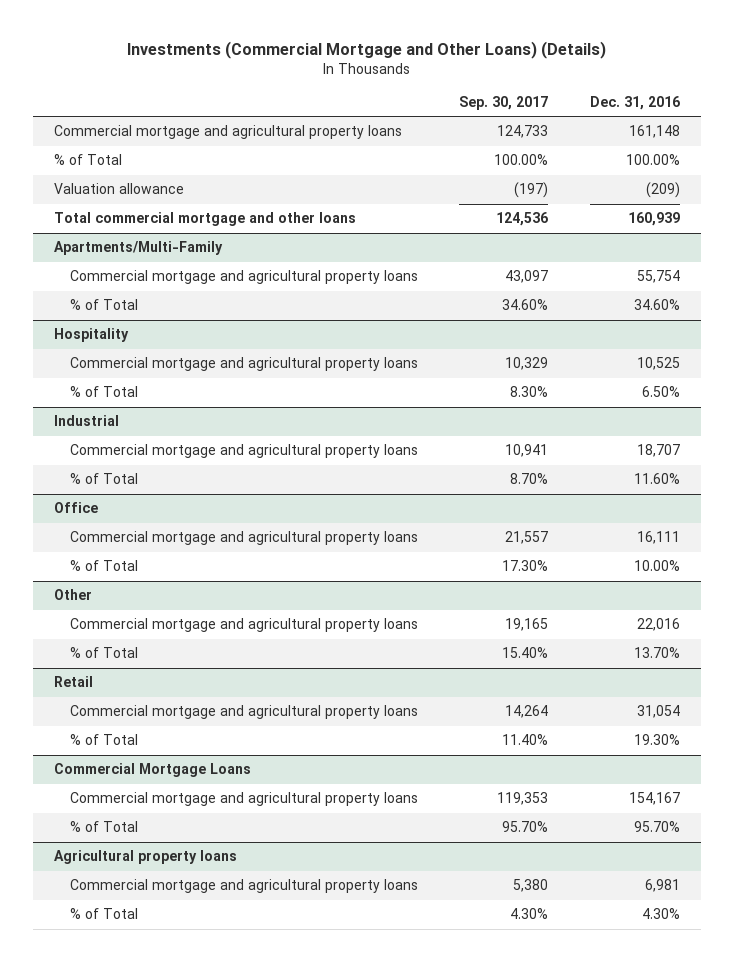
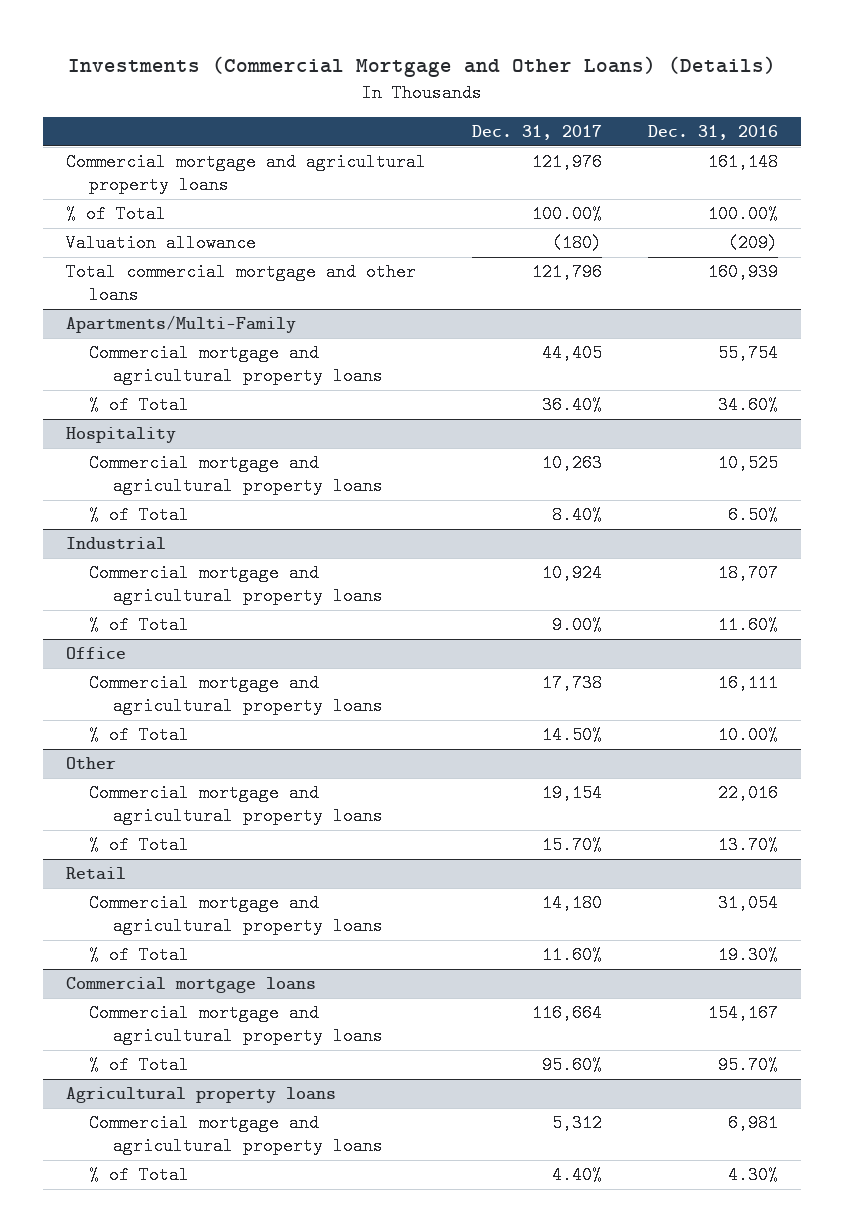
- | Sep. 30, 2017 | Dec. 31, 2016
+ | Dec. 31, 2017 | Dec. 31, 2016
- Commercial Mortgage Loans
+ Commercial mortgage loans

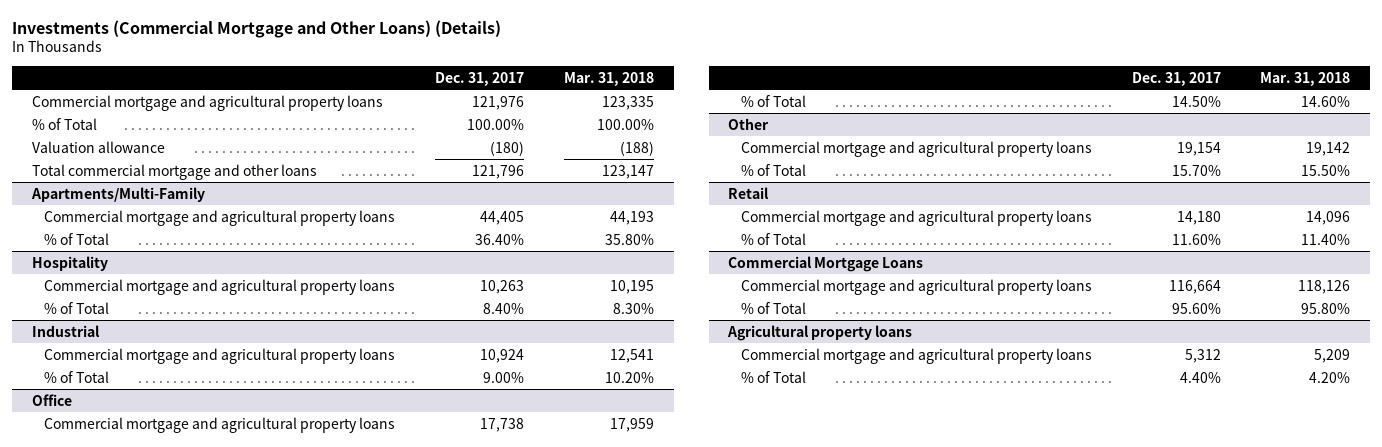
- | Dec. 31, 2017 | Dec. 31, 2016
+ | Dec. 31, 2017 | Mar. 31, 2018
- Commercial mortgage loans
+ Commercial Mortgage Loans

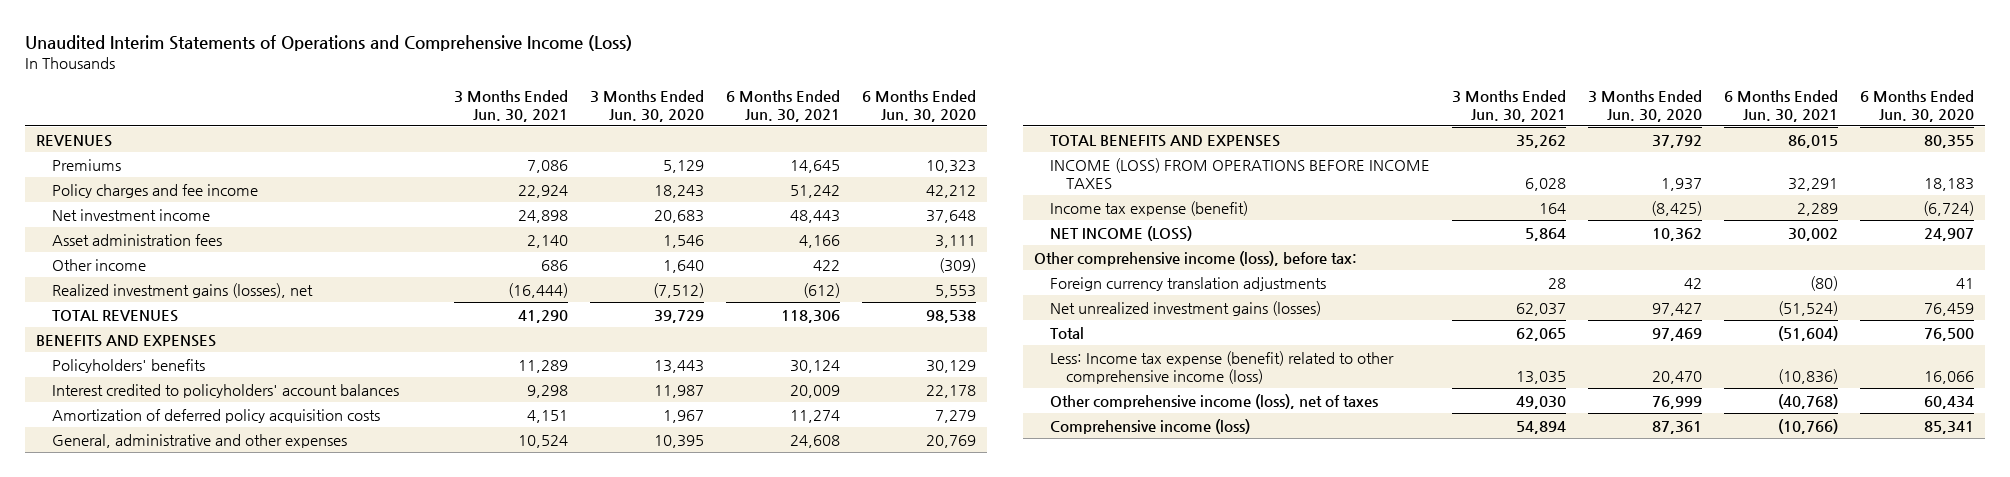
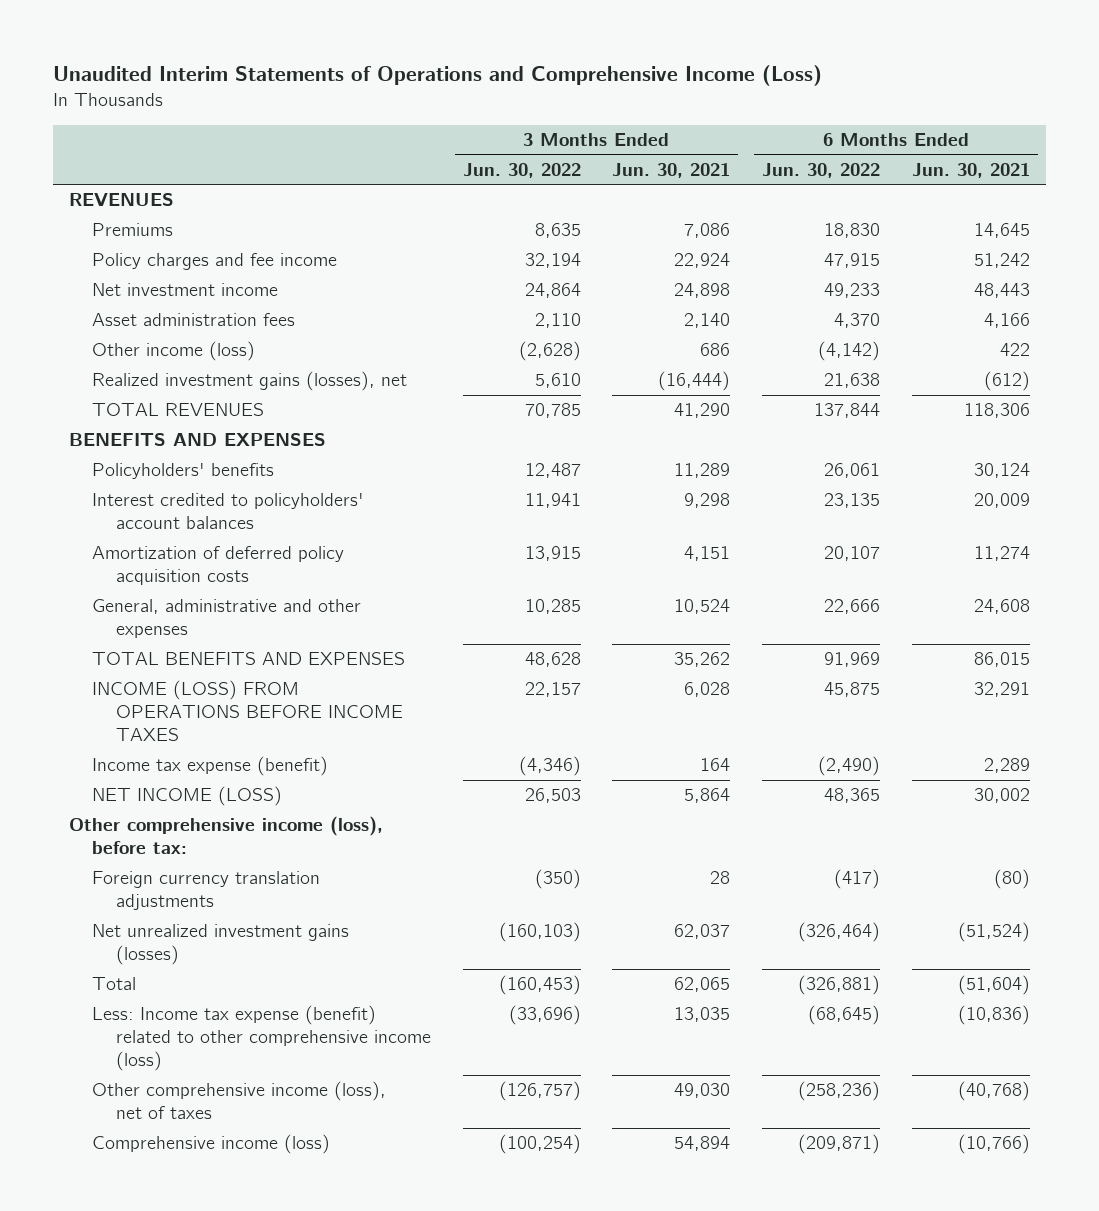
- | 3 Months Ended Jun. 30, 2021 | 3 Months Ended Jun. 30, 2020 | 6 Months Ended Jun. 30, 2021 | 6 Months Ended Jun. 30, 2020
+ | 3 Months Ended Jun. 30, 2022 | 3 Months Ended Jun. 30, 2021 | 6 Months Ended Jun. 30, 2022 | 6 Months Ended Jun. 30, 2021
- Other income | 686 | 1,640 | 422 | (309)
+ Other income (loss) | (2,628) | 686 | (4,142) | 422

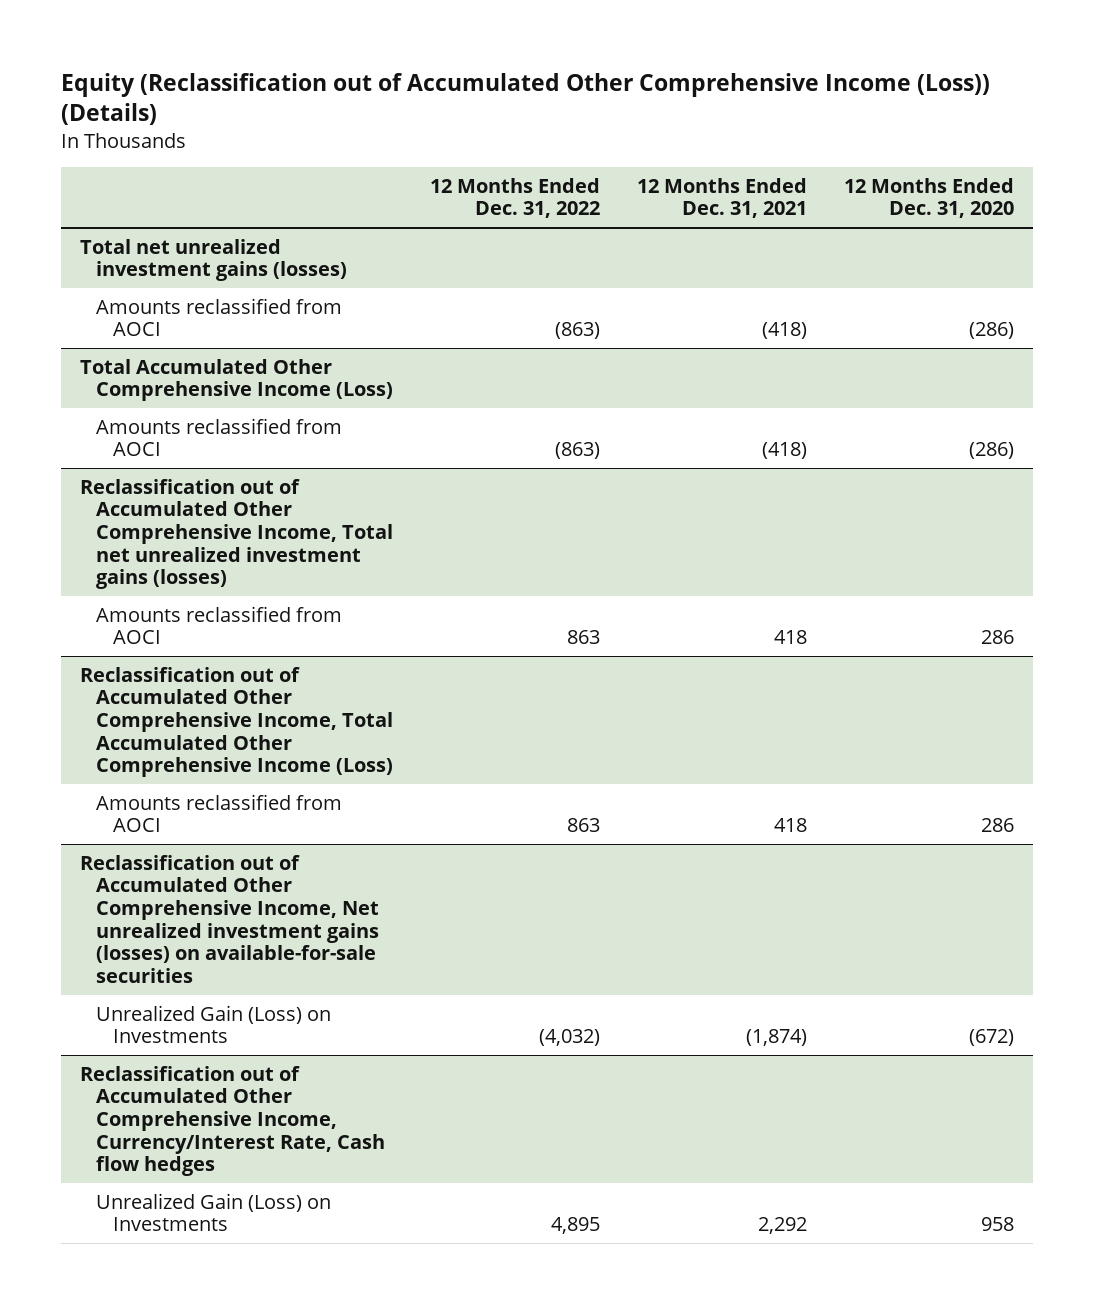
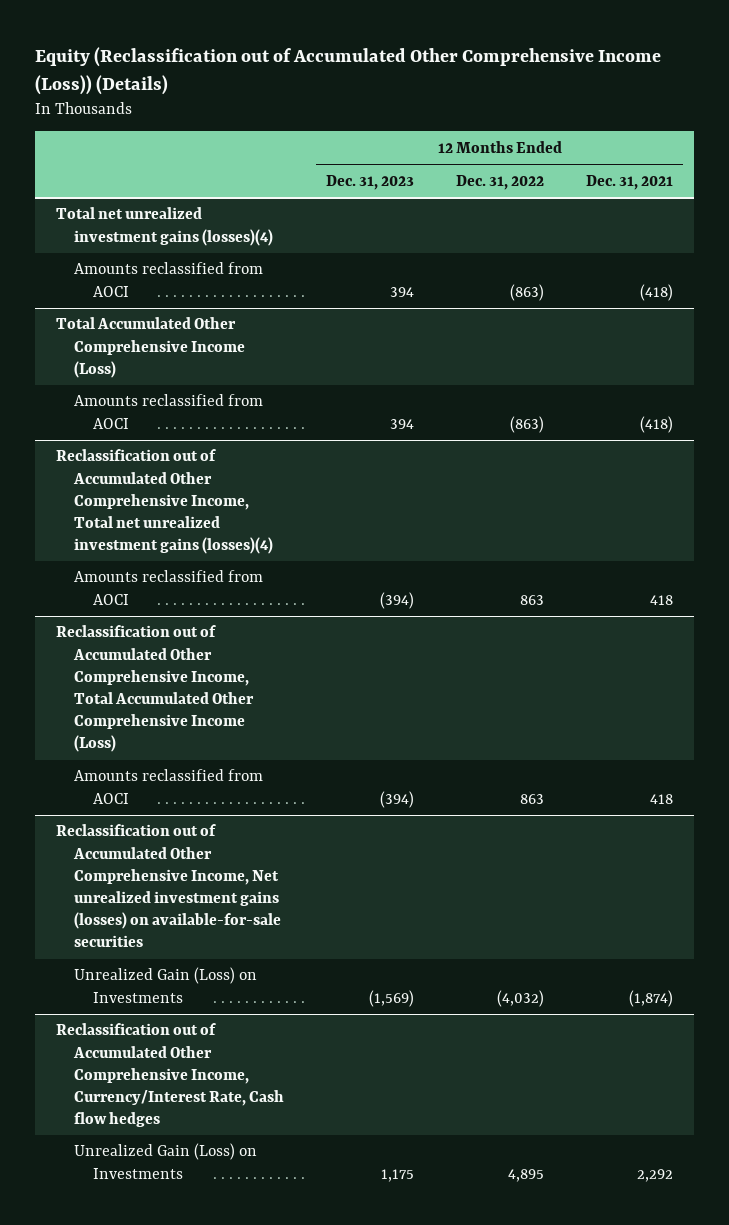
- | 12 Months Ended Dec. 31, 2022 | 12 Months Ended Dec. 31, 2021 | 12 Months Ended Dec. 31, 2020
+ | 12 Months Ended Dec. 31, 2023 | 12 Months Ended Dec. 31, 2022 | 12 Months Ended Dec. 31, 2021
- Total net unrealized investment gains (losses)
+ Total net unrealized investment gains (losses)(4)
- Reclassification out of Accumulated Other Comprehensive Income, Total net unrealized investment gains (losses)
+ Reclassification out of Accumulated Other Comprehensive Income, Total net unrealized investment gains (losses)(4)

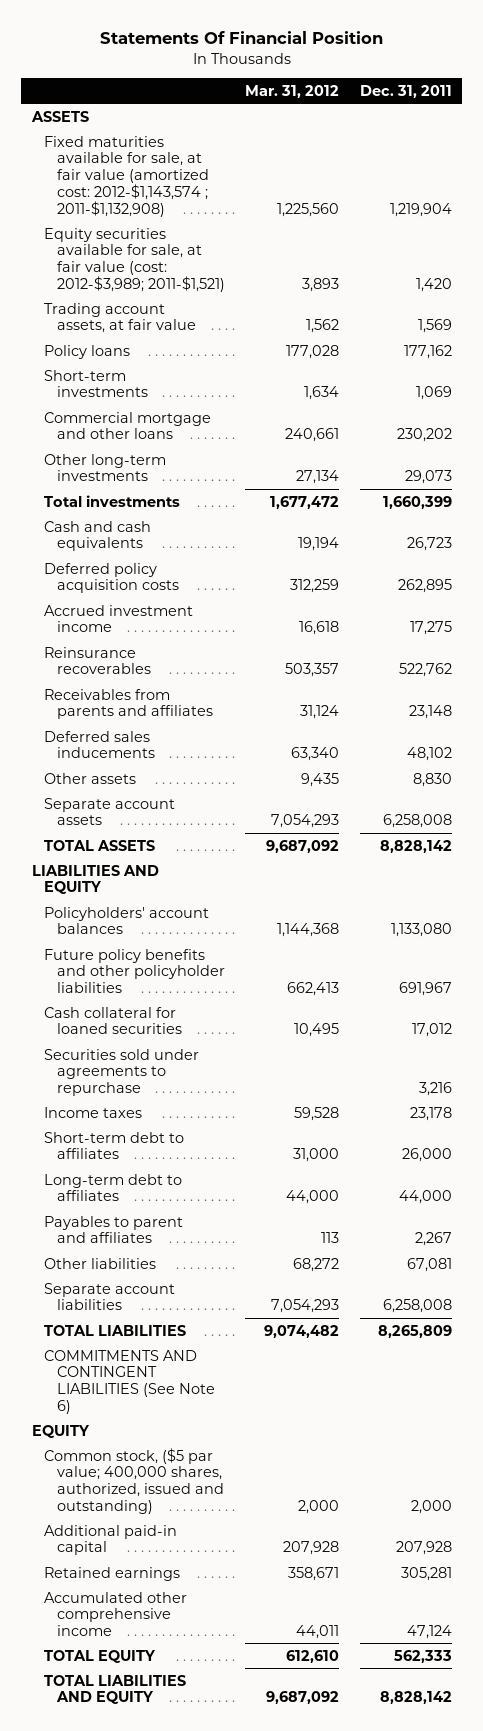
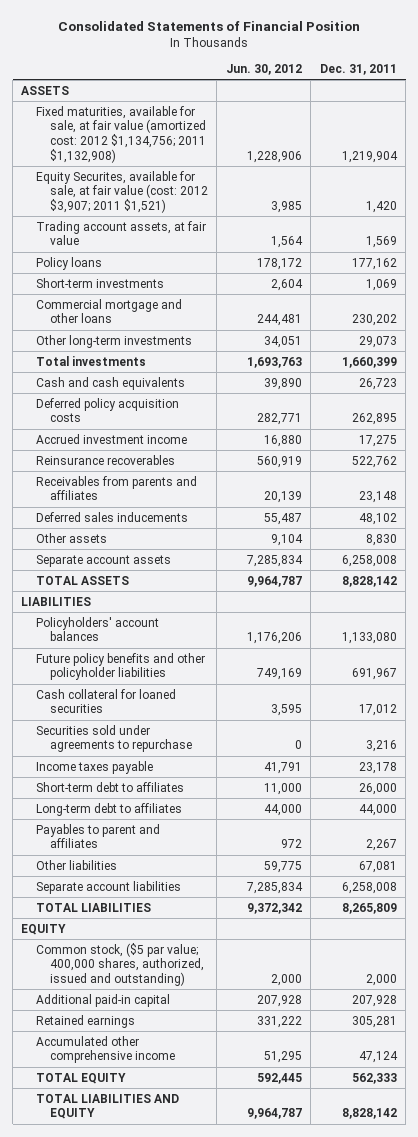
- Statements Of Financial Position
+ Consolidated Statements of Financial Position
- | Mar. 31, 2012 | Dec. 31, 2011
+ | Jun. 30, 2012 | Dec. 31, 2011
- Fixed maturities available for sale, at fair value (amortized cost: 2012-$1,143,574 ; 2011-$1,132,908) | 1,225,560 | 1,219,904
- Equity securities available for sale, at fair value (cost: 2012-$3,989; 2011-$1,521) | 3,893 | 1,420
+ Fixed maturities, available for sale, at fair value (amortized cost: 2012 $1,134,756; 2011 $1,132,908) | 1,228,906 | 1,219,904
+ Equity Securites, available for sale, at fair value (cost: 2012 $3,907; 2011 $1,521) | 3,985 | 1,420
- LIABILITIES AND EQUITY
+ LIABILITIES
- Income taxes | 59,528 | 23,178
+ Income taxes payable | 41,791 | 23,178
- COMMITMENTS AND CONTINGENT LIABILITIES (See Note 6)

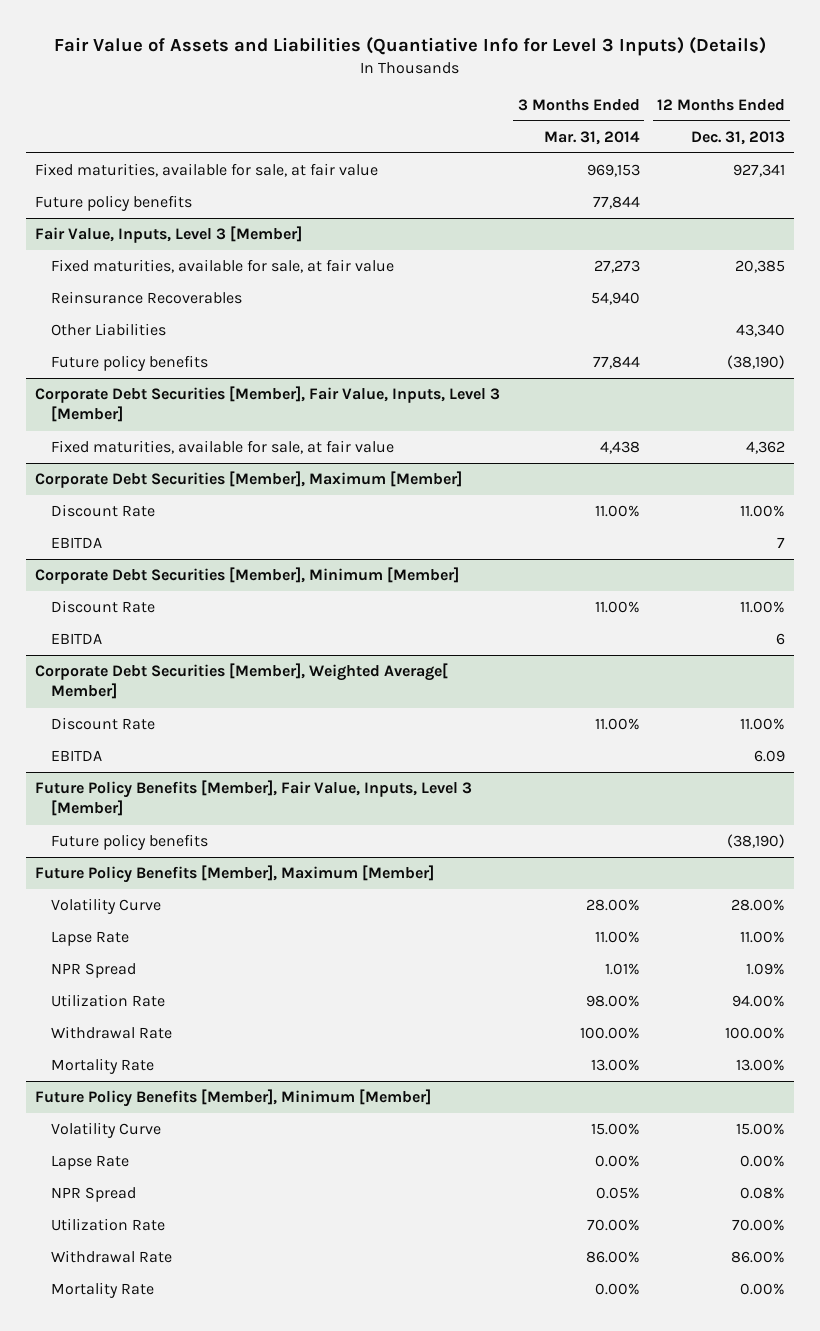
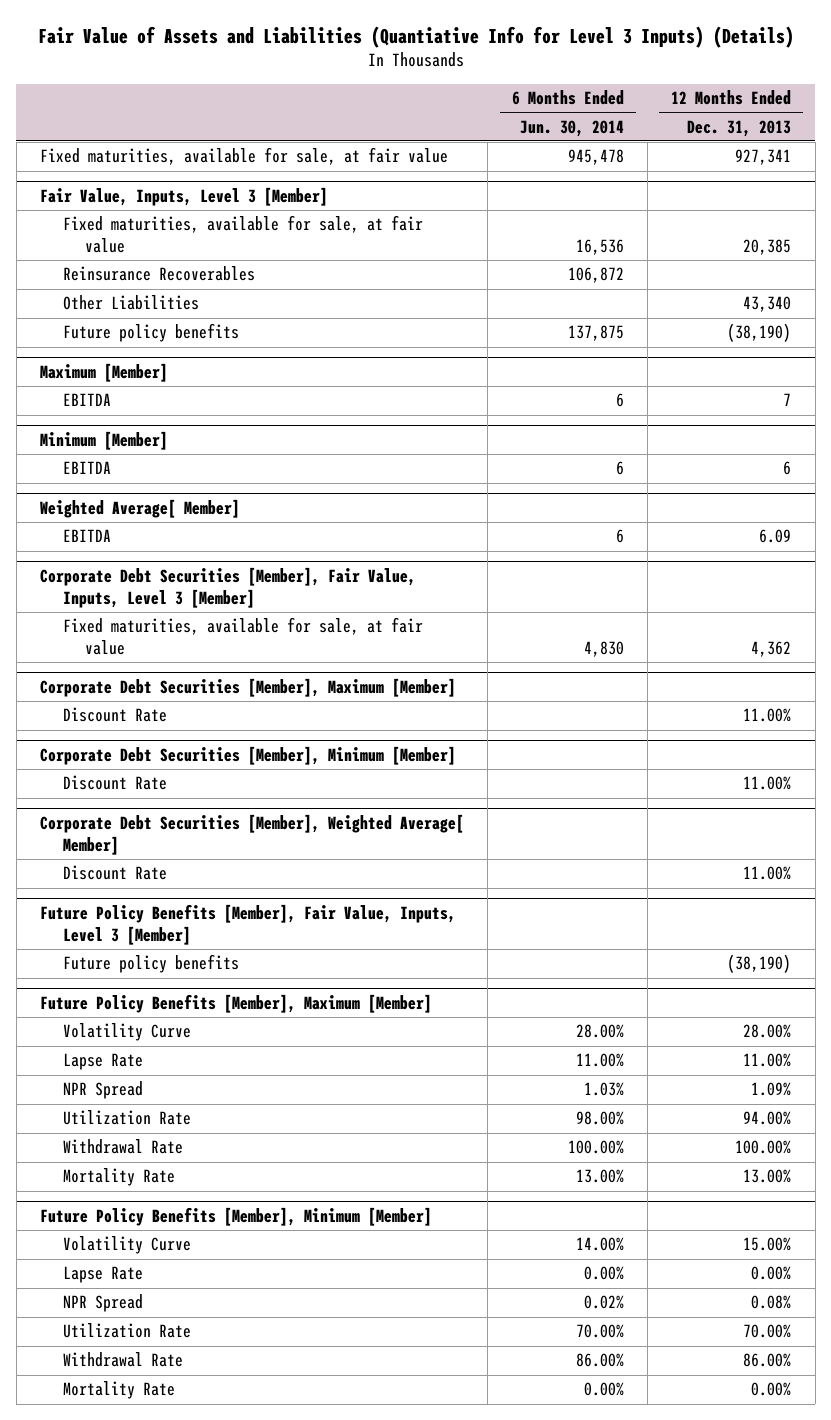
- | 3 Months Ended Mar. 31, 2014 | 12 Months Ended Dec. 31, 2013
+ | 6 Months Ended Jun. 30, 2014 | 12 Months Ended Dec. 31, 2013
- Future policy benefits | 77,844 |
+ Maximum [Member]
+ EBITDA | 6 | 7
+ Minimum [Member]
+ EBITDA | 6 | 6
+ Weighted Average[ Member]
+ EBITDA | 6 | 6.09
@ Corporate Debt Securities [Member], Maximum [Member]
- EBITDA | | 7
@ Corporate Debt Securities [Member], Minimum [Member]
- EBITDA | | 6
@ Corporate Debt Securities [Member], Weighted Average[ Member]
- EBITDA | | 6.09

